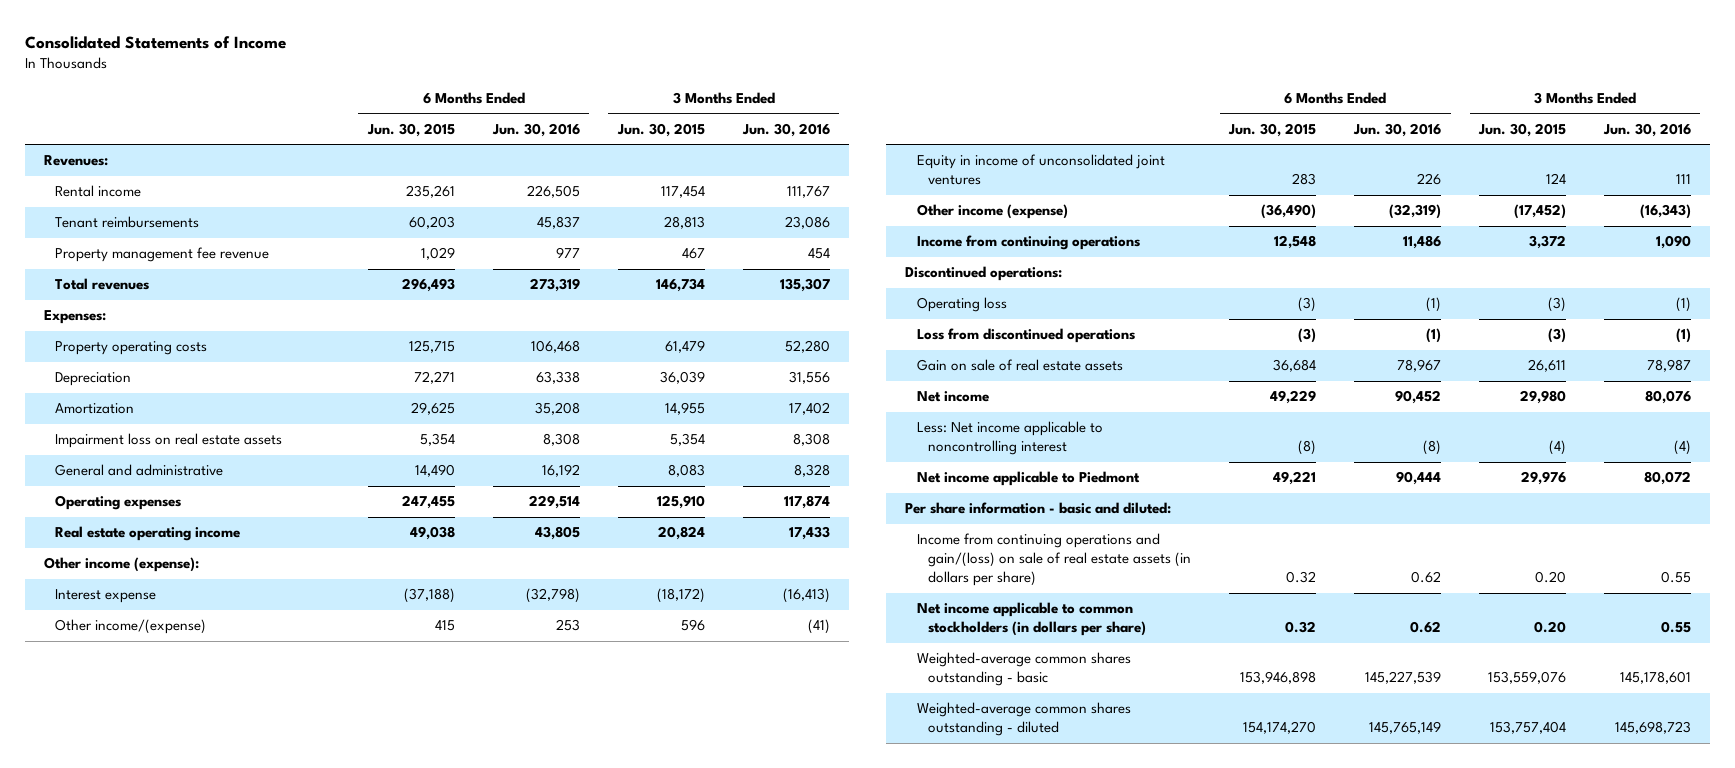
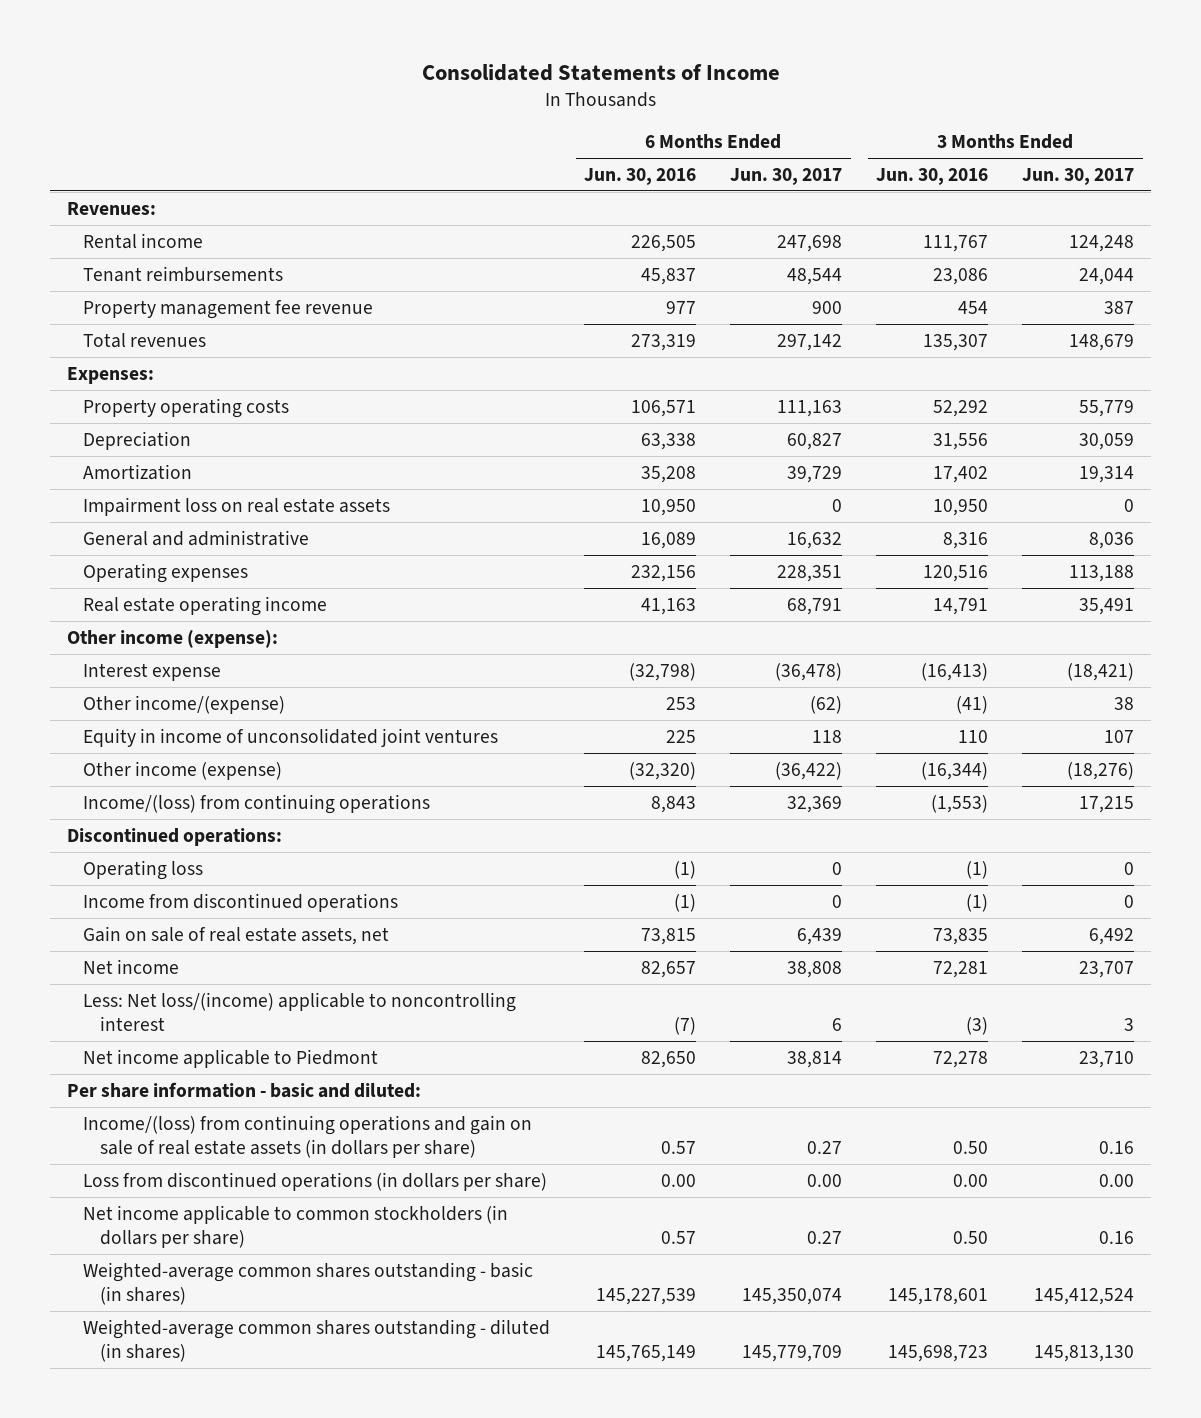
- | 6 Months Ended Jun. 30, 2015 | 6 Months Ended Jun. 30, 2016 | 3 Months Ended Jun. 30, 2015 | 3 Months Ended Jun. 30, 2016
+ | 6 Months Ended Jun. 30, 2016 | 6 Months Ended Jun. 30, 2017 | 3 Months Ended Jun. 30, 2016 | 3 Months Ended Jun. 30, 2017
- Property operating costs | 125,715 | 106,468 | 61,479 | 52,280
+ Property operating costs | 106,571 | 111,163 | 52,292 | 55,779
- Impairment loss on real estate assets | 5,354 | 8,308 | 5,354 | 8,308
- General and administrative | 14,490 | 16,192 | 8,083 | 8,328
- Operating expenses | 247,455 | 229,514 | 125,910 | 117,874
- Real estate operating income | 49,038 | 43,805 | 20,824 | 17,433
+ Impairment loss on real estate assets | 10,950 | 0 | 10,950 | 0
+ General and administrative | 16,089 | 16,632 | 8,316 | 8,036
+ Operating expenses | 232,156 | 228,351 | 120,516 | 113,188
+ Real estate operating income | 41,163 | 68,791 | 14,791 | 35,491
- Equity in income of unconsolidated joint ventures | 283 | 226 | 124 | 111
- Other income (expense) | (36,490) | (32,319) | (17,452) | (16,343)
- Income from continuing operations | 12,548 | 11,486 | 3,372 | 1,090
+ Equity in income of unconsolidated joint ventures | 225 | 118 | 110 | 107
+ Other income (expense) | (32,320) | (36,422) | (16,344) | (18,276)
+ Income/(loss) from continuing operations | 8,843 | 32,369 | (1,553) | 17,215
- Loss from discontinued operations | (3) | (1) | (3) | (1)
- Gain on sale of real estate assets | 36,684 | 78,967 | 26,611 | 78,987
- Net income | 49,229 | 90,452 | 29,980 | 80,076
- Less: Net income applicable to noncontrolling interest | (8) | (8) | (4) | (4)
- Net income applicable to Piedmont | 49,221 | 90,444 | 29,976 | 80,072
+ Income from discontinued operations | (1) | 0 | (1) | 0
+ Gain on sale of real estate assets, net | 73,815 | 6,439 | 73,835 | 6,492
+ Net income | 82,657 | 38,808 | 72,281 | 23,707
+ Less: Net loss/(income) applicable to noncontrolling interest | (7) | 6 | (3) | 3
+ Net income applicable to Piedmont | 82,650 | 38,814 | 72,278 | 23,710
- Income from continuing operations and gain/(loss) on sale of real estate assets (in dollars per share) | 0.32 | 0.62 | 0.20 | 0.55
- Net income applicable to common stockholders (in dollars per share) | 0.32 | 0.62 | 0.20 | 0.55
- Weighted-average common shares outstanding - basic | 153,946,898 | 145,227,539 | 153,559,076 | 145,178,601
- Weighted-average common shares outstanding - diluted | 154,174,270 | 145,765,149 | 153,757,404 | 145,698,723
+ Income/(loss) from continuing operations and gain on sale of real estate assets (in dollars per share) | 0.57 | 0.27 | 0.50 | 0.16
+ Loss from discontinued operations (in dollars per share) | 0.00 | 0.00 | 0.00 | 0.00
+ Net income applicable to common stockholders (in dollars per share) | 0.57 | 0.27 | 0.50 | 0.16
+ Weighted-average common shares outstanding - basic (in shares) | 145,227,539 | 145,350,074 | 145,178,601 | 145,412,524
+ Weighted-average common shares outstanding - diluted (in shares) | 145,765,149 | 145,779,709 | 145,698,723 | 145,813,130

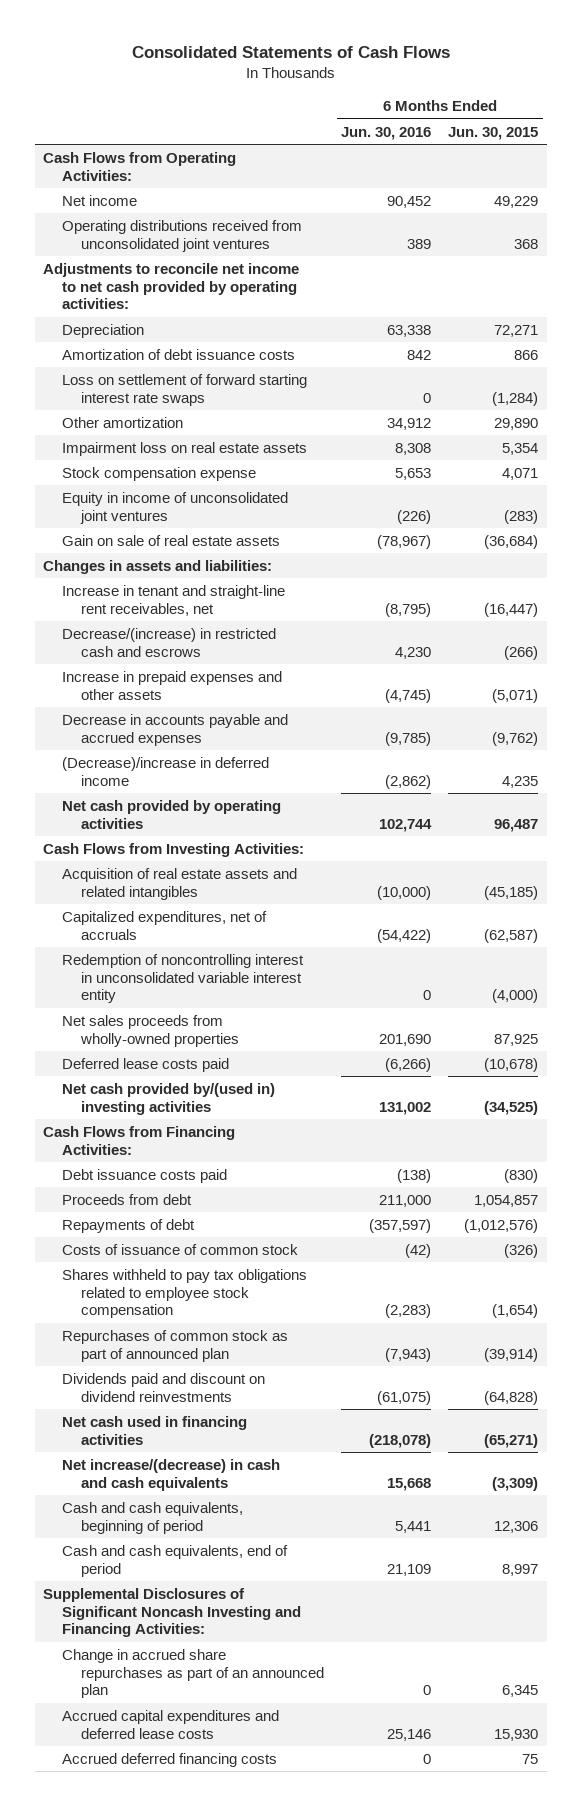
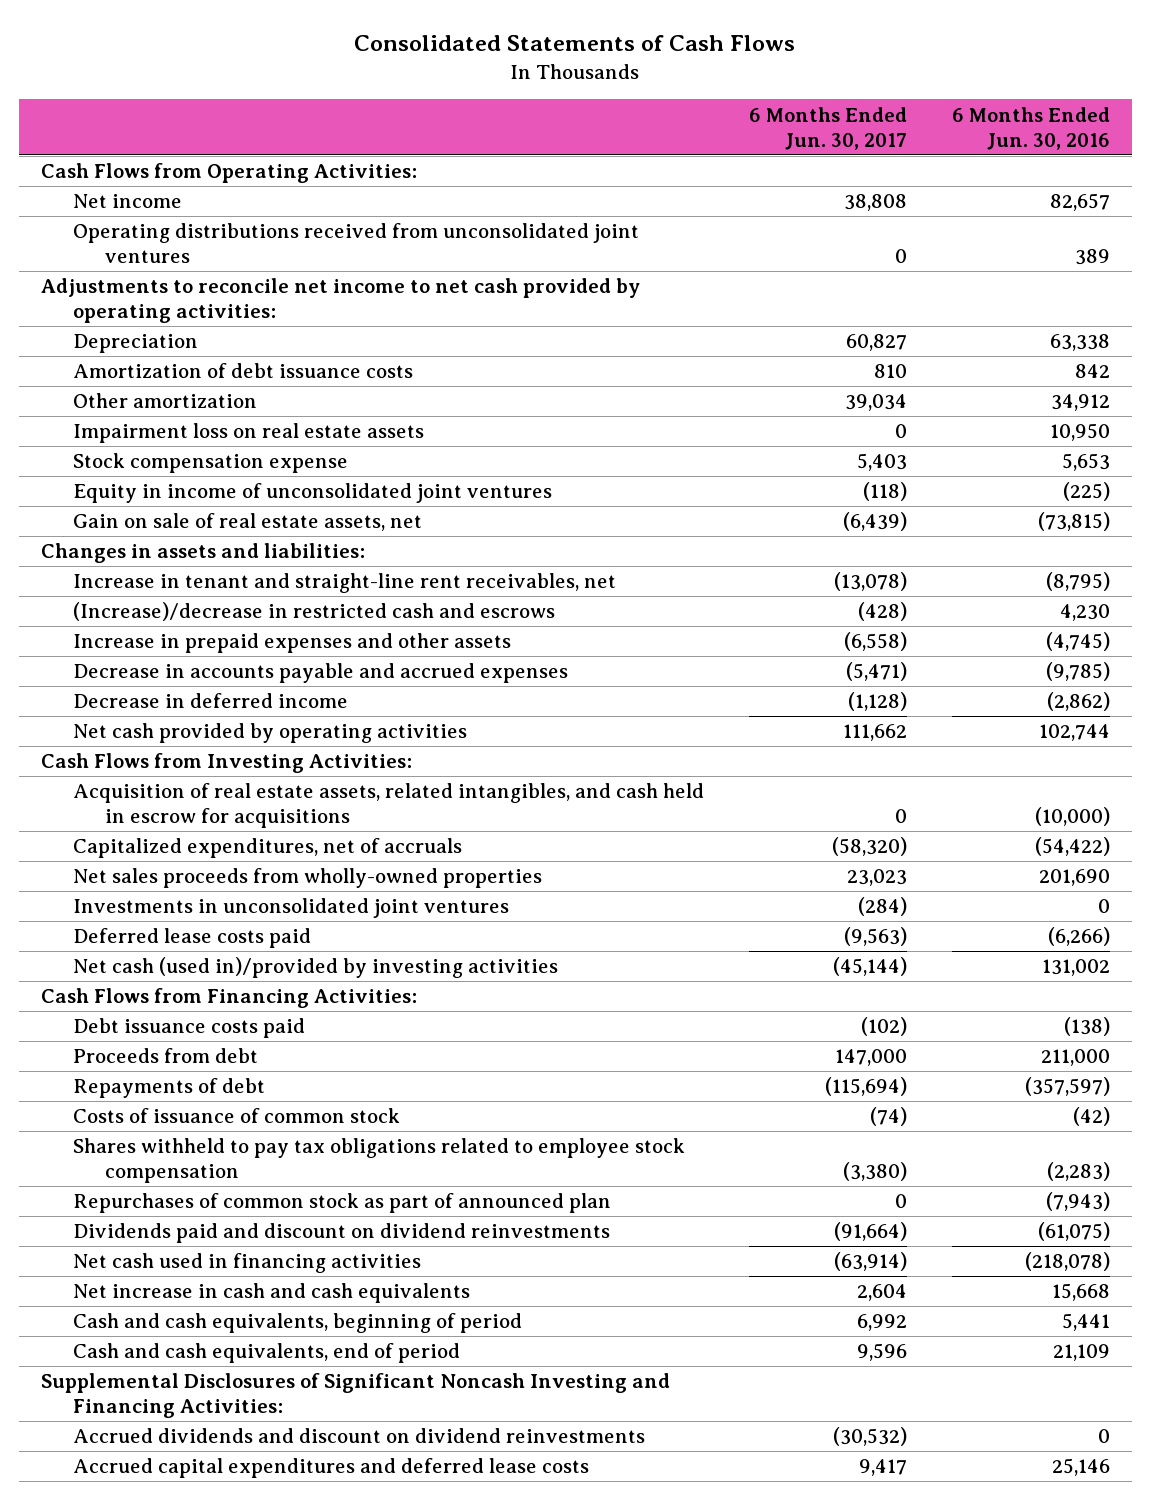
- | 6 Months Ended Jun. 30, 2016 | 6 Months Ended Jun. 30, 2015
+ | 6 Months Ended Jun. 30, 2017 | 6 Months Ended Jun. 30, 2016
- Net income | 90,452 | 49,229
+ Net income | 38,808 | 82,657
- Loss on settlement of forward starting interest rate swaps | 0 | (1,284)
- Impairment loss on real estate assets | 8,308 | 5,354
+ Impairment loss on real estate assets | 0 | 10,950
- Equity in income of unconsolidated joint ventures | (226) | (283)
- Gain on sale of real estate assets | (78,967) | (36,684)
+ Equity in income of unconsolidated joint ventures | (118) | (225)
+ Gain on sale of real estate assets, net | (6,439) | (73,815)
- Decrease/(increase) in restricted cash and escrows | 4,230 | (266)
+ (Increase)/decrease in restricted cash and escrows | (428) | 4,230
- (Decrease)/increase in deferred income | (2,862) | 4,235
+ Decrease in deferred income | (1,128) | (2,862)
- Acquisition of real estate assets and related intangibles | (10,000) | (45,185)
+ Acquisition of real estate assets, related intangibles, and cash held in escrow for acquisitions | 0 | (10,000)
- Redemption of noncontrolling interest in unconsolidated variable interest entity | 0 | (4,000)
+ Investments in unconsolidated joint ventures | (284) | 0
- Net cash provided by/(used in) investing activities | 131,002 | (34,525)
+ Net cash (used in)/provided by investing activities | (45,144) | 131,002
- Net increase/(decrease) in cash and cash equivalents | 15,668 | (3,309)
+ Net increase in cash and cash equivalents | 2,604 | 15,668
- Change in accrued share repurchases as part of an announced plan | 0 | 6,345
+ Accrued dividends and discount on dividend reinvestments | (30,532) | 0
- Accrued deferred financing costs | 0 | 75

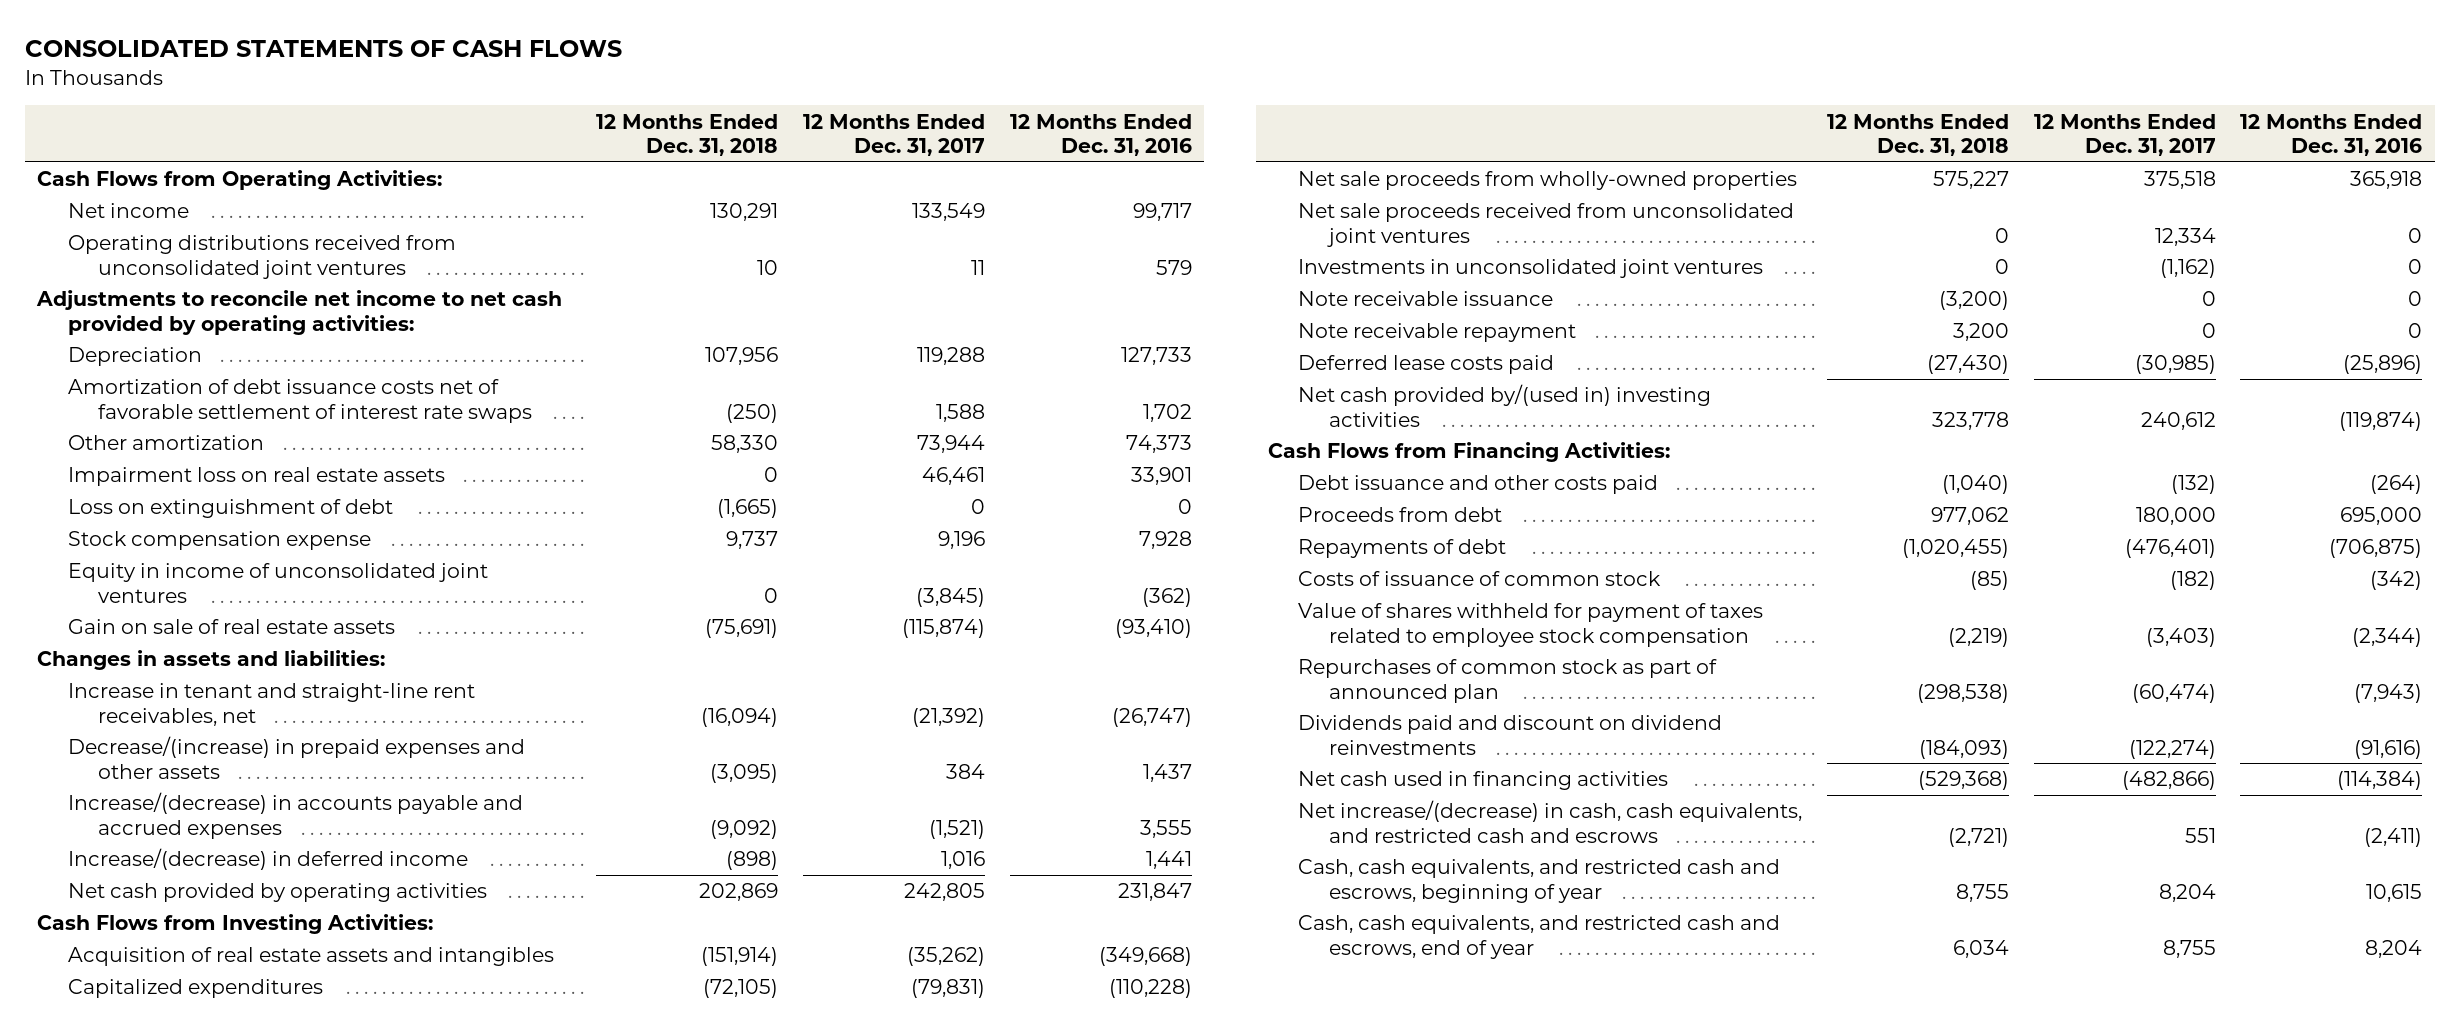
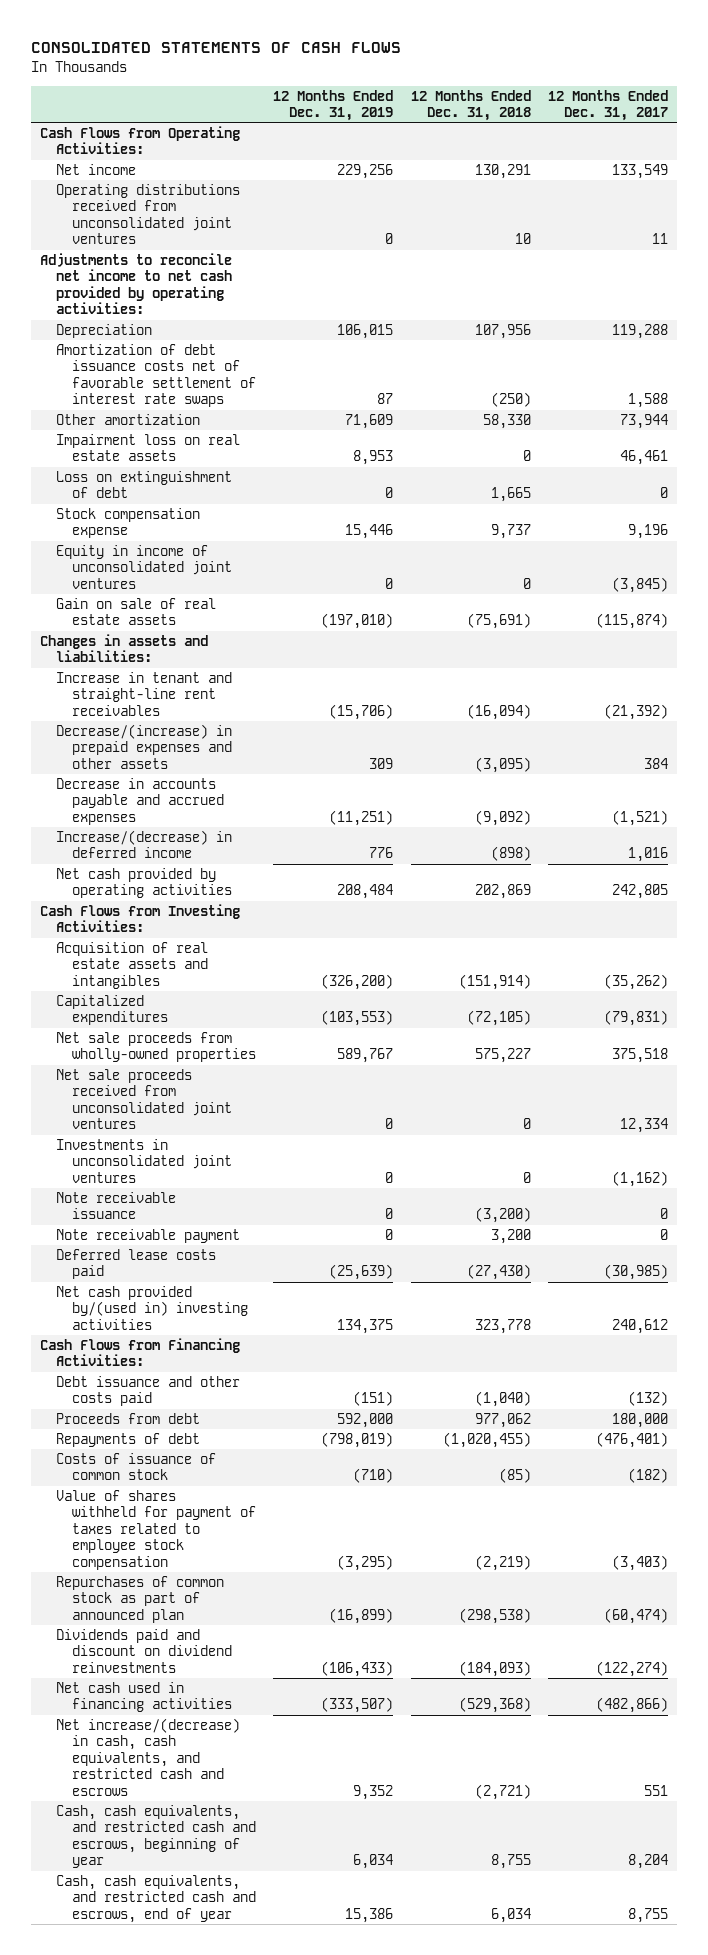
- | 12 Months Ended Dec. 31, 2018 | 12 Months Ended Dec. 31, 2017 | 12 Months Ended Dec. 31, 2016
+ | 12 Months Ended Dec. 31, 2019 | 12 Months Ended Dec. 31, 2018 | 12 Months Ended Dec. 31, 2017
- Loss on extinguishment of debt | (1,665) | 0 | 0
+ Loss on extinguishment of debt | 0 | 1,665 | 0
- Increase in tenant and straight-line rent receivables, net | (16,094) | (21,392) | (26,747)
+ Increase in tenant and straight-line rent receivables | (15,706) | (16,094) | (21,392)
- Increase/(decrease) in accounts payable and accrued expenses | (9,092) | (1,521) | 3,555
+ Decrease in accounts payable and accrued expenses | (11,251) | (9,092) | (1,521)
- Note receivable repayment | 3,200 | 0 | 0
+ Note receivable payment | 0 | 3,200 | 0

